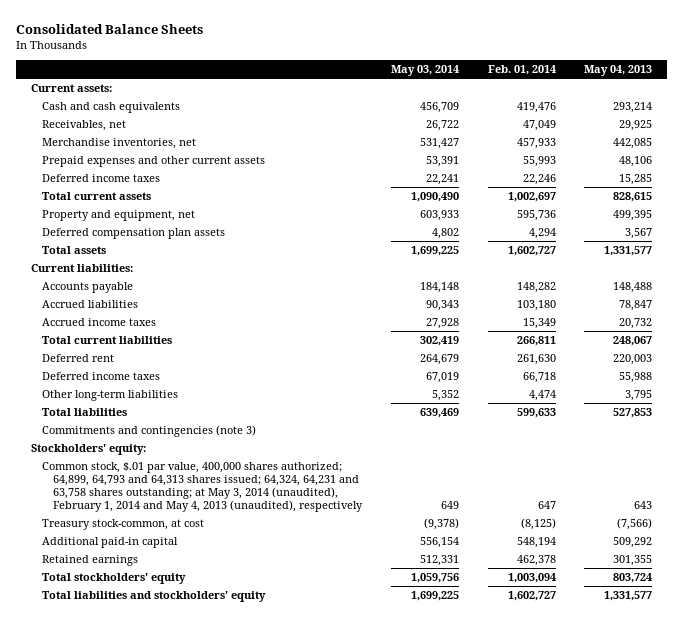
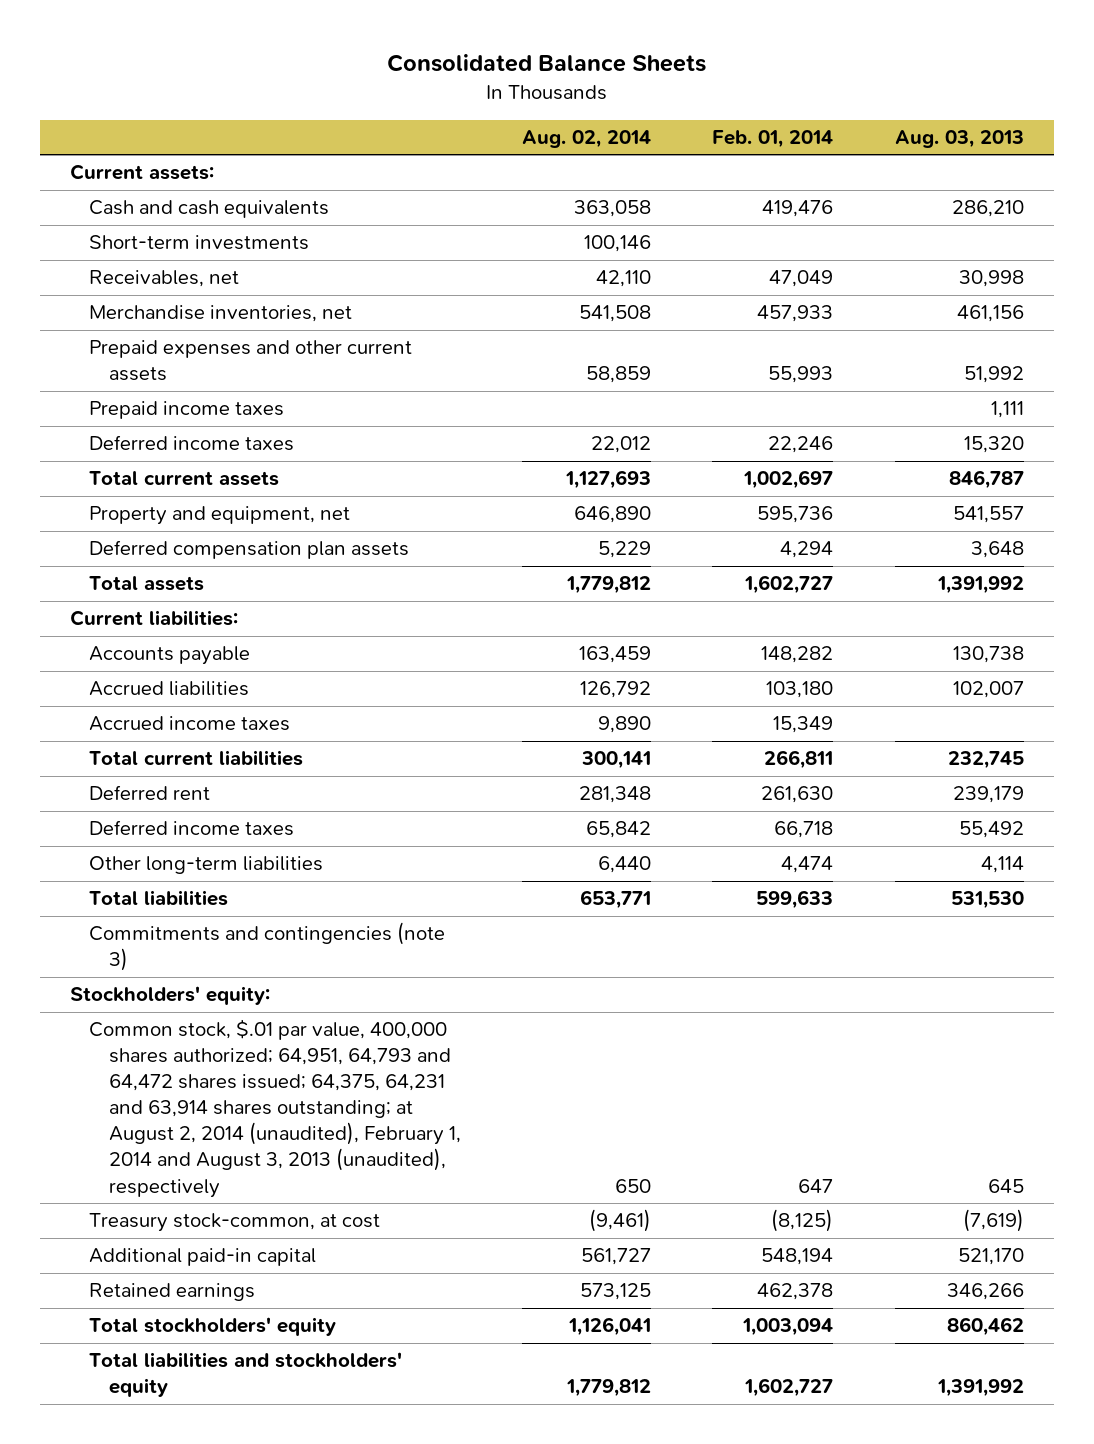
- | May 03, 2014 | Feb. 01, 2014 | May 04, 2013
+ | Aug. 02, 2014 | Feb. 01, 2014 | Aug. 03, 2013
+ Short-term investments | 100,146 | |
+ Prepaid income taxes | | | 1,111
- Common stock, $.01 par value, 400,000 shares authorized; 64,899, 64,793 and 64,313 shares issued; 64,324, 64,231 and 63,758 shares outstanding; at May 3, 2014 (unaudited), February 1, 2014 and May 4, 2013 (unaudited), respectively | 649 | 647 | 643
+ Common stock, $.01 par value, 400,000 shares authorized; 64,951, 64,793 and 64,472 shares issued; 64,375, 64,231 and 63,914 shares outstanding; at August 2, 2014 (unaudited), February 1, 2014 and August 3, 2013 (unaudited), respectively | 650 | 647 | 645

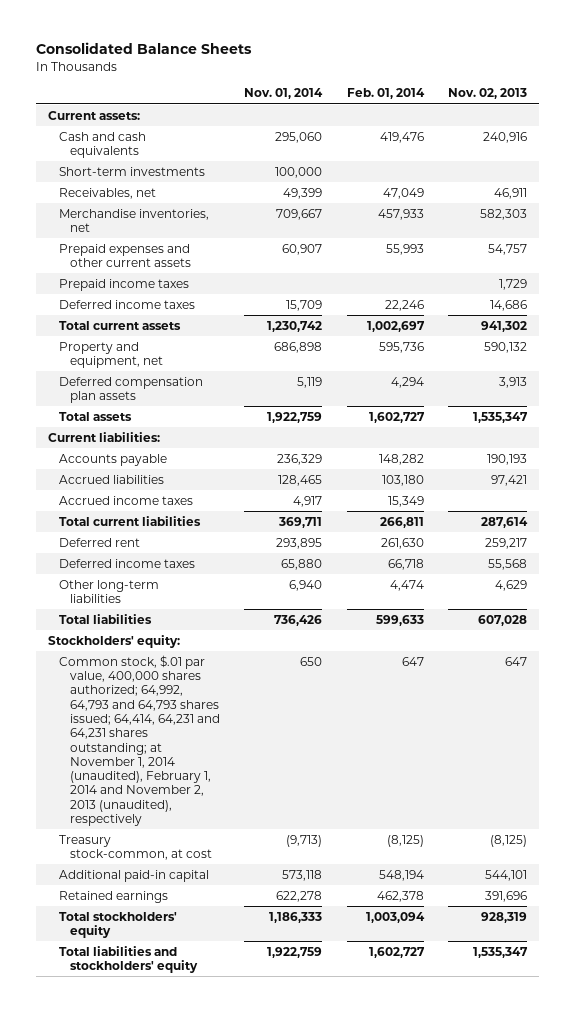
- | Aug. 02, 2014 | Feb. 01, 2014 | Aug. 03, 2013
+ | Nov. 01, 2014 | Feb. 01, 2014 | Nov. 02, 2013
- Commitments and contingencies (note 3)
- Common stock, $.01 par value, 400,000 shares authorized; 64,951, 64,793 and 64,472 shares issued; 64,375, 64,231 and 63,914 shares outstanding; at August 2, 2014 (unaudited), February 1, 2014 and August 3, 2013 (unaudited), respectively | 650 | 647 | 645
+ Common stock, $.01 par value, 400,000 shares authorized; 64,992, 64,793 and 64,793 shares issued; 64,414, 64,231 and 64,231 shares outstanding; at November 1, 2014 (unaudited), February 1, 2014 and November 2, 2013 (unaudited), respectively | 650 | 647 | 647

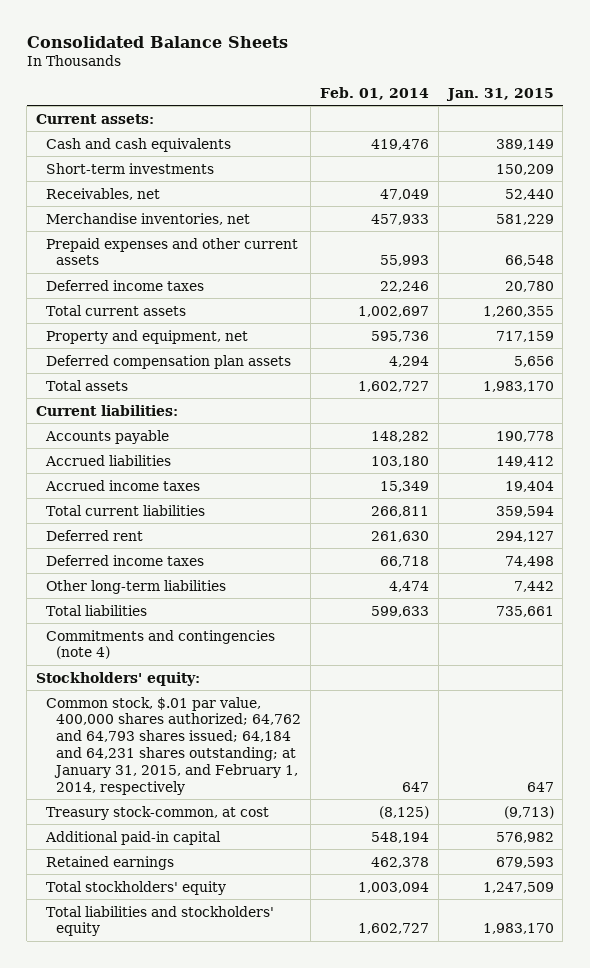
- | Nov. 01, 2014 | Feb. 01, 2014 | Nov. 02, 2013
+ | Feb. 01, 2014 | Jan. 31, 2015
- Prepaid income taxes | | | 1,729
+ Commitments and contingencies (note 4)
- Common stock, $.01 par value, 400,000 shares authorized; 64,992, 64,793 and 64,793 shares issued; 64,414, 64,231 and 64,231 shares outstanding; at November 1, 2014 (unaudited), February 1, 2014 and November 2, 2013 (unaudited), respectively | 650 | 647 | 647
+ Common stock, $.01 par value, 400,000 shares authorized; 64,762 and 64,793 shares issued; 64,184 and 64,231 shares outstanding; at January 31, 2015, and February 1, 2014, respectively | 647 | 647

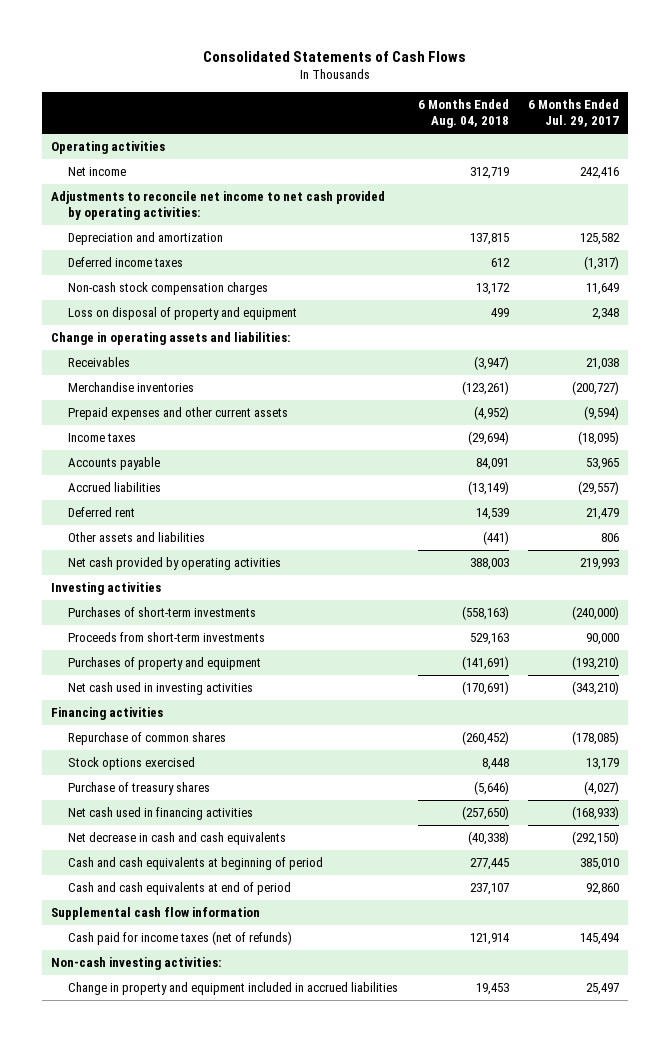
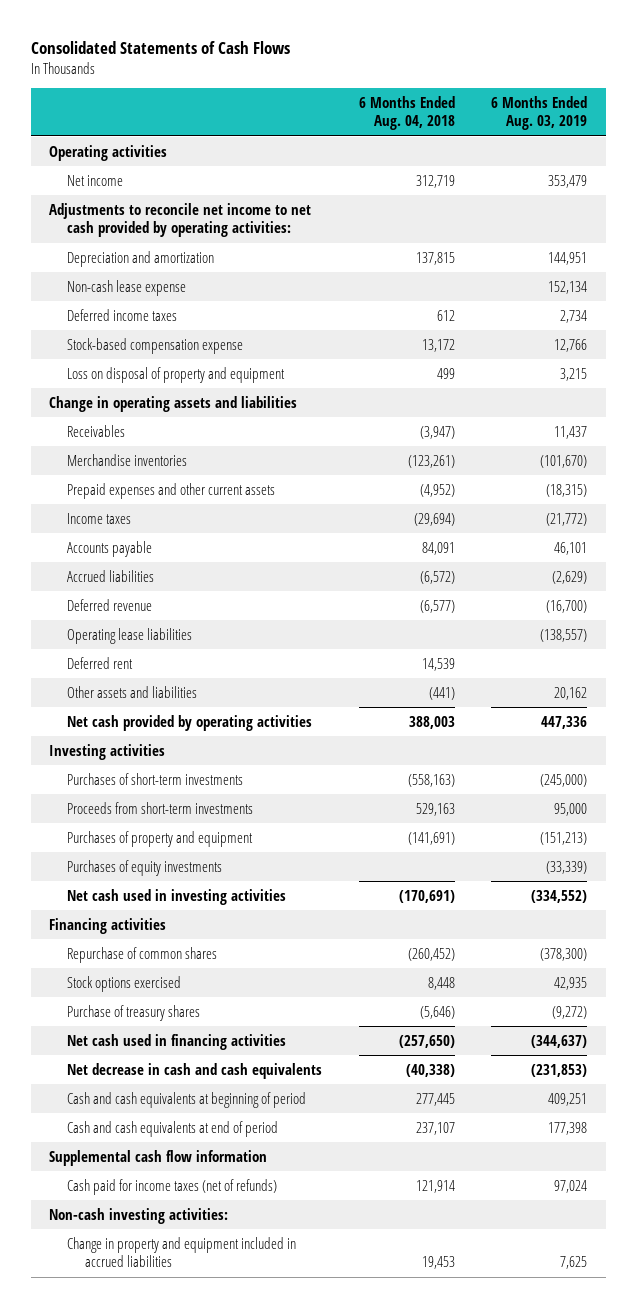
- | 6 Months Ended Aug. 04, 2018 | 6 Months Ended Jul. 29, 2017
+ | 6 Months Ended Aug. 04, 2018 | 6 Months Ended Aug. 03, 2019
+ Non-cash lease expense | | 152,134
- Non-cash stock compensation charges | 13,172 | 11,649
+ Stock-based compensation expense | 13,172 | 12,766
- Change in operating assets and liabilities:
+ Change in operating assets and liabilities
- Accrued liabilities | (13,149) | (29,557)
+ Accrued liabilities | (6,572) | (2,629)
+ Deferred revenue | (6,577) | (16,700)
+ Operating lease liabilities | | (138,557)
+ Purchases of equity investments | | (33,339)

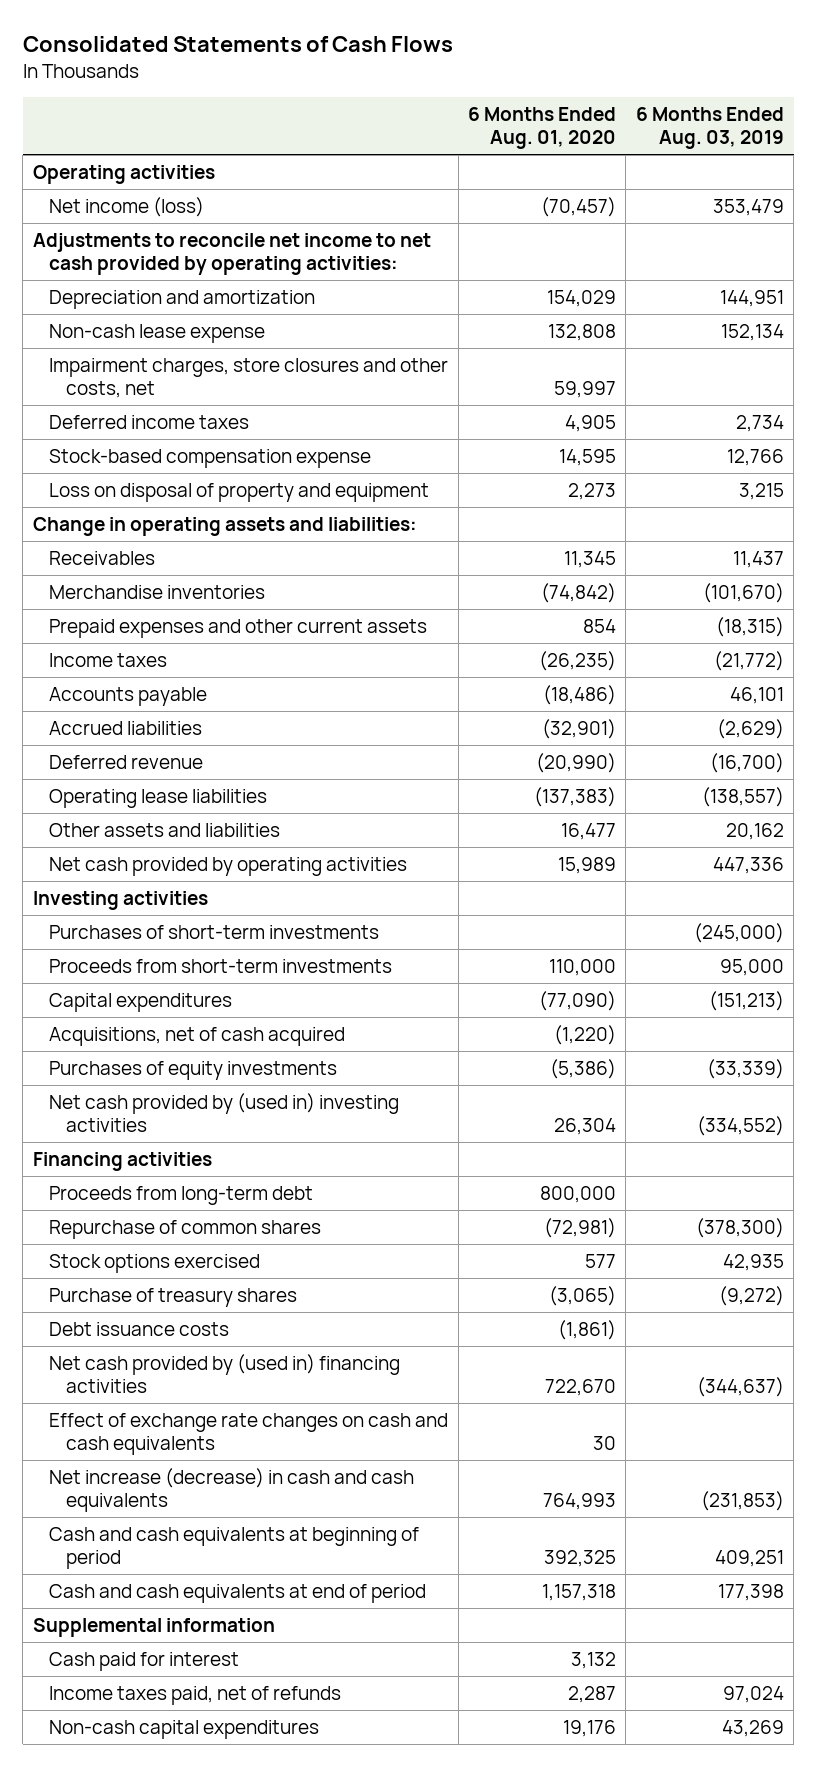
- | 6 Months Ended Aug. 04, 2018 | 6 Months Ended Aug. 03, 2019
+ | 6 Months Ended Aug. 01, 2020 | 6 Months Ended Aug. 03, 2019
- Net income | 312,719 | 353,479
+ Net income (loss) | (70,457) | 353,479
+ Impairment charges, store closures and other costs, net | 59,997 |
- Change in operating assets and liabilities
+ Change in operating assets and liabilities:
- Deferred rent | 14,539 |
- Purchases of property and equipment | (141,691) | (151,213)
+ Capital expenditures | (77,090) | (151,213)
+ Acquisitions, net of cash acquired | (1,220) |
- Net cash used in investing activities | (170,691) | (334,552)
+ Net cash provided by (used in) investing activities | 26,304 | (334,552)
+ Proceeds from long-term debt | 800,000 |
- Net cash used in financing activities | (257,650) | (344,637)
- Net decrease in cash and cash equivalents | (40,338) | (231,853)
+ Debt issuance costs | (1,861) |
+ Net cash provided by (used in) financing activities | 722,670 | (344,637)
+ Effect of exchange rate changes on cash and cash equivalents | 30 |
+ Net increase (decrease) in cash and cash equivalents | 764,993 | (231,853)
- Supplemental cash flow information
- Cash paid for income taxes (net of refunds) | 121,914 | 97,024
- Non-cash investing activities:
- Change in property and equipment included in accrued liabilities | 19,453 | 7,625
+ Supplemental information
+ Cash paid for interest | 3,132 |
+ Income taxes paid, net of refunds | 2,287 | 97,024
+ Non-cash capital expenditures | 19,176 | 43,269

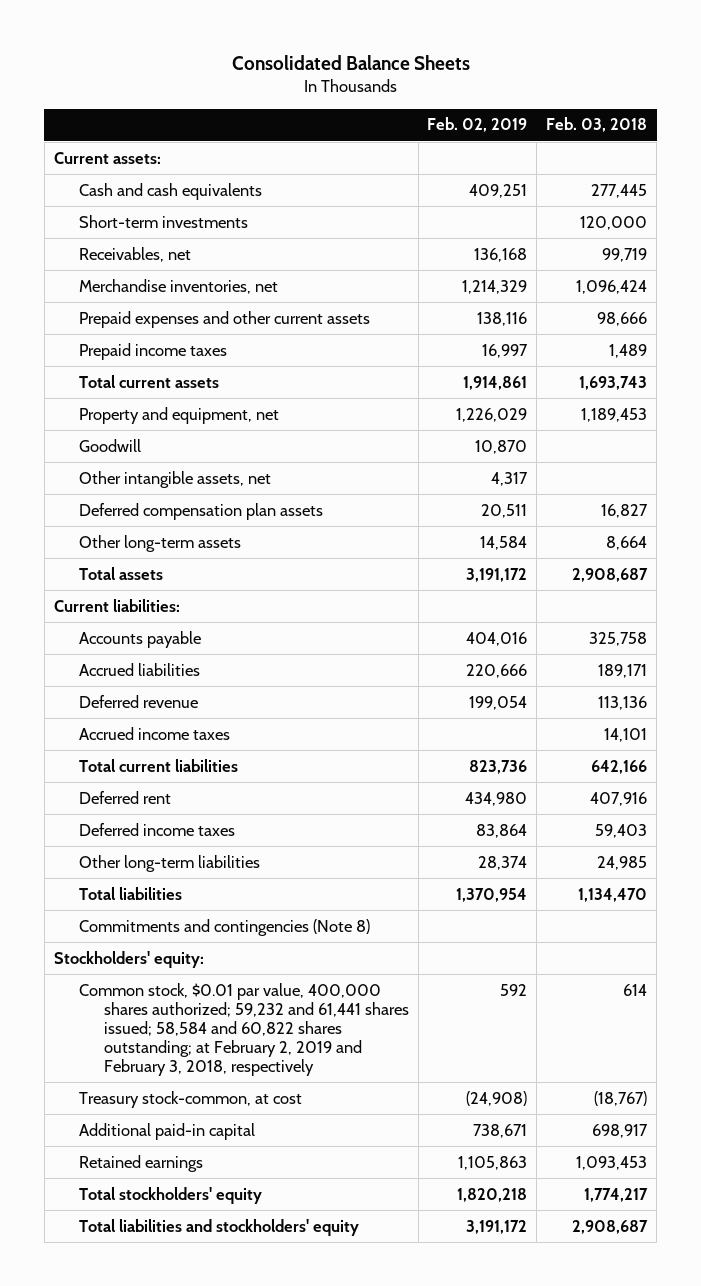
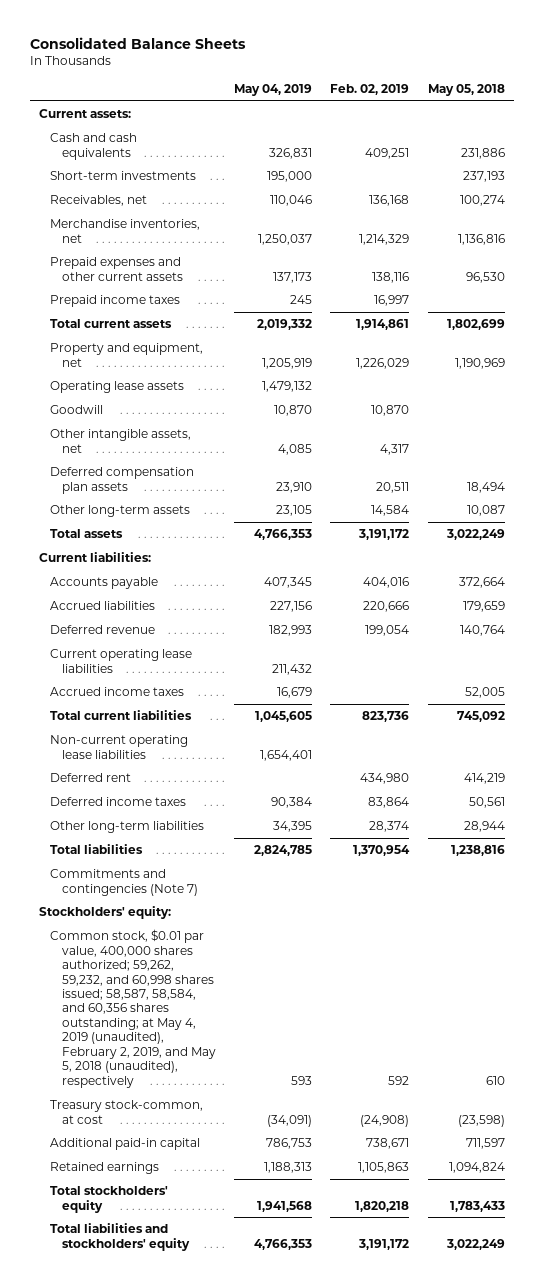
- | Feb. 02, 2019 | Feb. 03, 2018
+ | May 04, 2019 | Feb. 02, 2019 | May 05, 2018
+ Operating lease assets | 1,479,132 | |
+ Current operating lease liabilities | 211,432 | |
+ Non-current operating lease liabilities | 1,654,401 | |
- Commitments and contingencies (Note 8)
+ Commitments and contingencies (Note 7)
- Common stock, $0.01 par value, 400,000 shares authorized; 59,232 and 61,441 shares issued; 58,584 and 60,822 shares outstanding; at February 2, 2019 and February 3, 2018, respectively | 592 | 614
+ Common stock, $0.01 par value, 400,000 shares authorized; 59,262, 59,232, and 60,998 shares issued; 58,587, 58,584, and 60,356 shares outstanding; at May 4, 2019 (unaudited), February 2, 2019, and May 5, 2018 (unaudited), respectively | 593 | 592 | 610

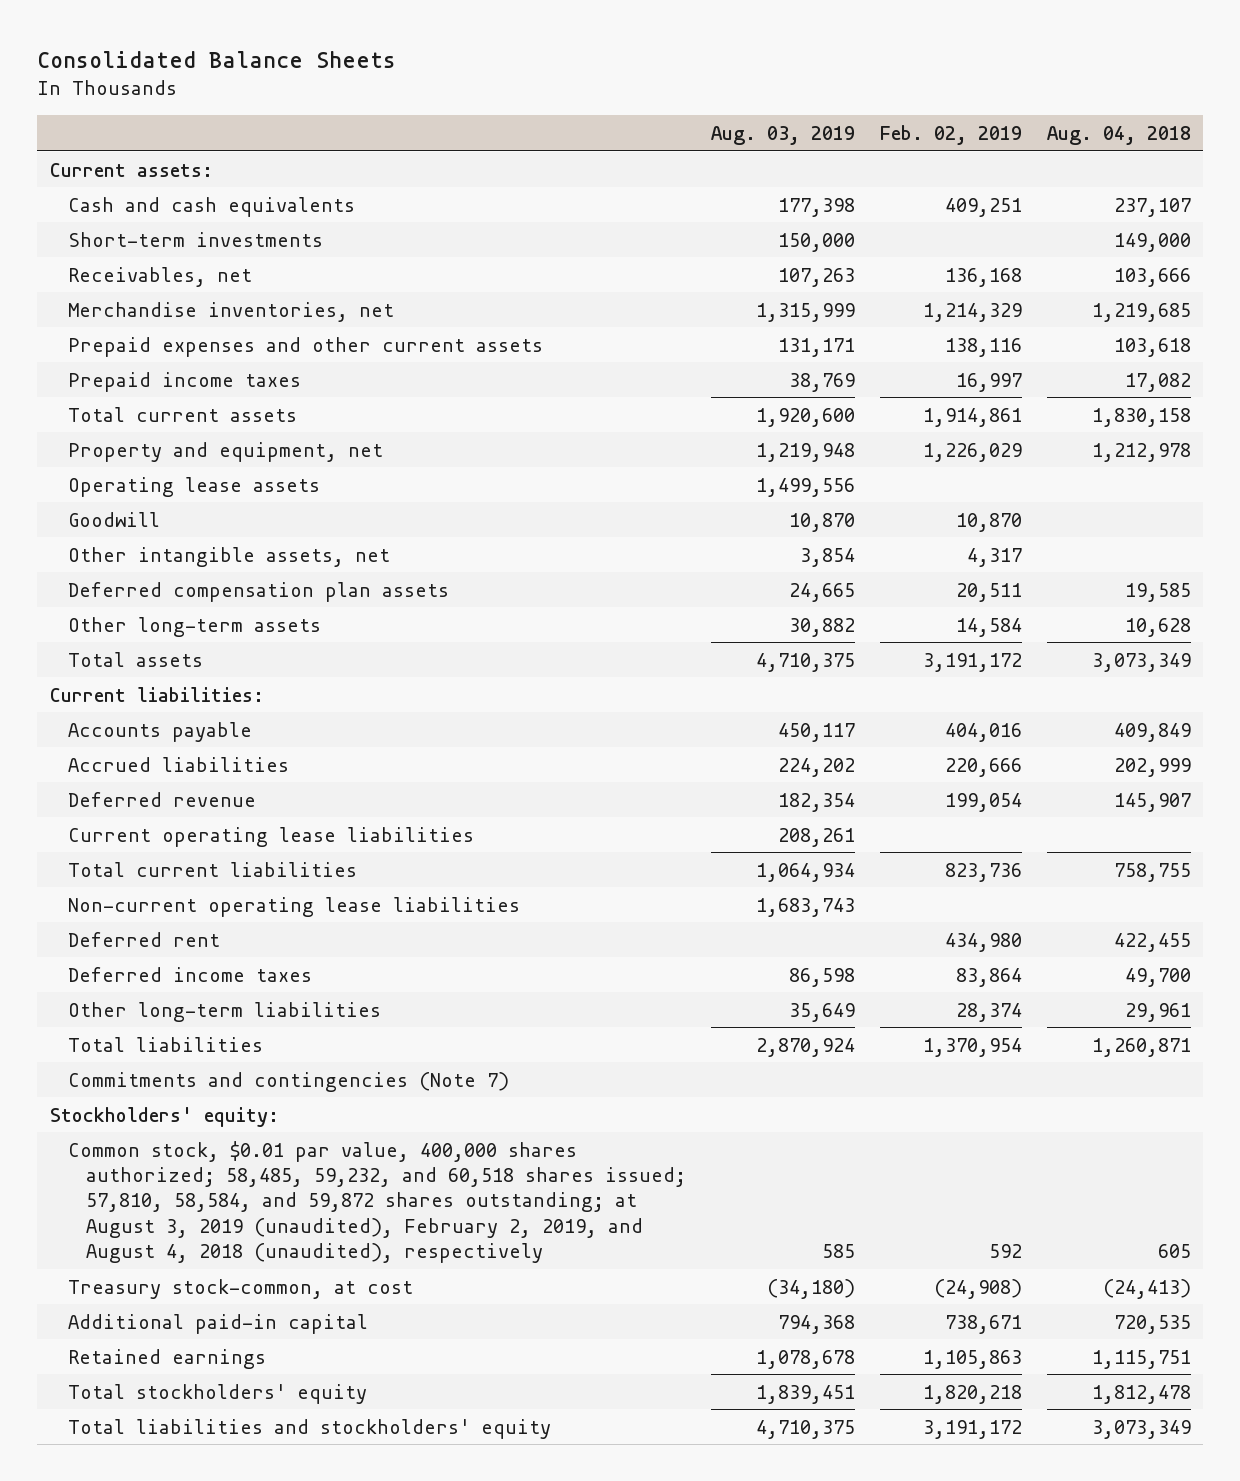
- | May 04, 2019 | Feb. 02, 2019 | May 05, 2018
+ | Aug. 03, 2019 | Feb. 02, 2019 | Aug. 04, 2018
- Accrued income taxes | 16,679 | | 52,005
- Common stock, $0.01 par value, 400,000 shares authorized; 59,262, 59,232, and 60,998 shares issued; 58,587, 58,584, and 60,356 shares outstanding; at May 4, 2019 (unaudited), February 2, 2019, and May 5, 2018 (unaudited), respectively | 593 | 592 | 610
+ Common stock, $0.01 par value, 400,000 shares authorized; 58,485, 59,232, and 60,518 shares issued; 57,810, 58,584, and 59,872 shares outstanding; at August 3, 2019 (unaudited), February 2, 2019, and August 4, 2018 (unaudited), respectively | 585 | 592 | 605

